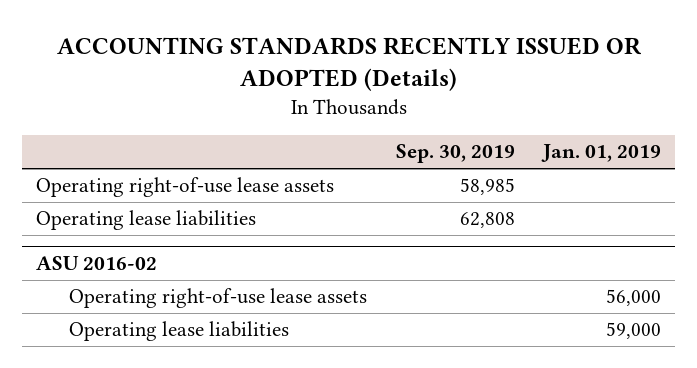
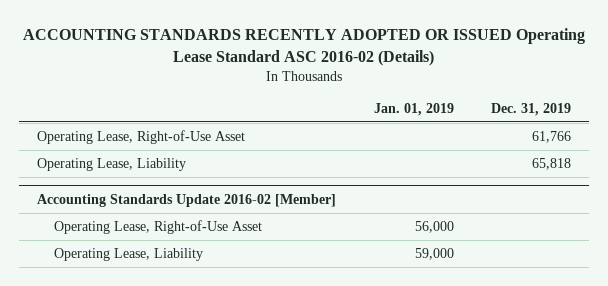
- ACCOUNTING STANDARDS RECENTLY ISSUED OR ADOPTED (Details)
+ ACCOUNTING STANDARDS RECENTLY ADOPTED OR ISSUED Operating Lease Standard ASC 2016-02 (Details)
- | Sep. 30, 2019 | Jan. 01, 2019
+ | Jan. 01, 2019 | Dec. 31, 2019
- Operating right-of-use lease assets | 58,985 |
- Operating lease liabilities | 62,808 |
- ASU 2016-02
- Operating right-of-use lease assets | | 56,000
- Operating lease liabilities | | 59,000
+ Operating Lease, Right-of-Use Asset | | 61,766
+ Operating Lease, Liability | | 65,818
+ Accounting Standards Update 2016-02 [Member]
+ Operating Lease, Right-of-Use Asset | 56,000 |
+ Operating Lease, Liability | 59,000 |

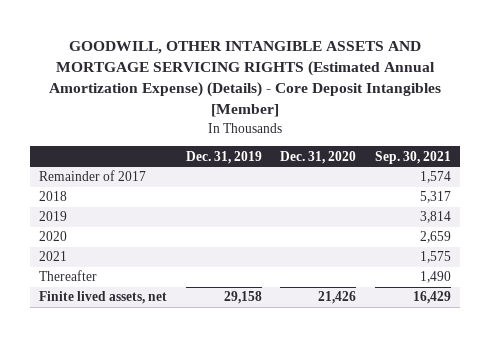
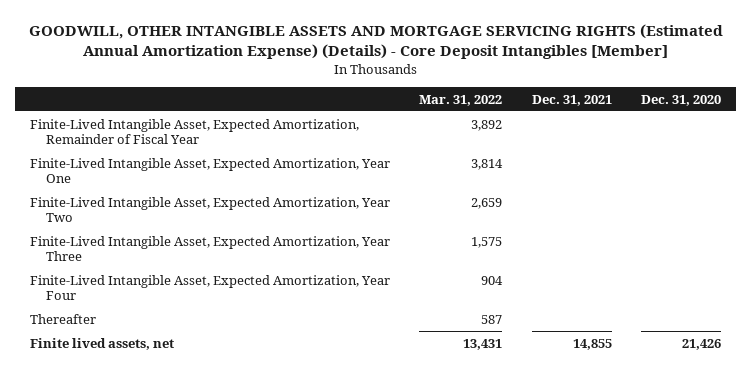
- | Dec. 31, 2019 | Dec. 31, 2020 | Sep. 30, 2021
+ | Mar. 31, 2022 | Dec. 31, 2021 | Dec. 31, 2020
- Remainder of 2017 | | | 1,574
- 2018 | | | 5,317
- 2019 | | | 3,814
- 2020 | | | 2,659
- 2021 | | | 1,575
+ Finite-Lived Intangible Asset, Expected Amortization, Remainder of Fiscal Year | 3,892 | |
+ Finite-Lived Intangible Asset, Expected Amortization, Year One | 3,814 | |
+ Finite-Lived Intangible Asset, Expected Amortization, Year Two | 2,659 | |
+ Finite-Lived Intangible Asset, Expected Amortization, Year Three | 1,575 | |
+ Finite-Lived Intangible Asset, Expected Amortization, Year Four | 904 | |

